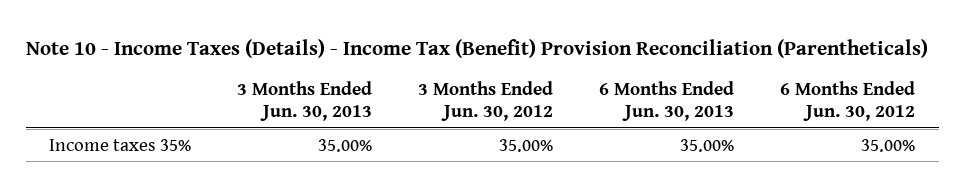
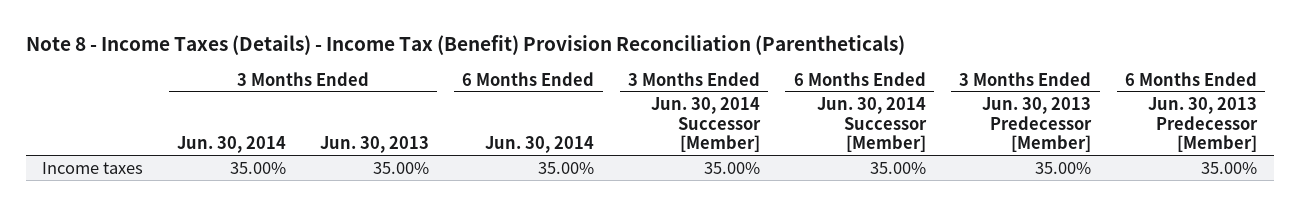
- Note 10 - Income Taxes (Details) - Income Tax (Benefit) Provision Reconciliation (Parentheticals)
+ Note 8 - Income Taxes (Details) - Income Tax (Benefit) Provision Reconciliation (Parentheticals)
- | 3 Months Ended Jun. 30, 2013 | 3 Months Ended Jun. 30, 2012 | 6 Months Ended Jun. 30, 2013 | 6 Months Ended Jun. 30, 2012
+ | 3 Months Ended Jun. 30, 2014 | 3 Months Ended Jun. 30, 2013 | 6 Months Ended Jun. 30, 2014 | 3 Months Ended Jun. 30, 2014 Successor [Member] | 6 Months Ended Jun. 30, 2014 Successor [Member] | 3 Months Ended Jun. 30, 2013 Predecessor [Member] | 6 Months Ended Jun. 30, 2013 Predecessor [Member]
- Income taxes 35% | 35.00% | 35.00% | 35.00% | 35.00%
+ Income taxes | 35.00% | 35.00% | 35.00% | 35.00% | 35.00% | 35.00% | 35.00%

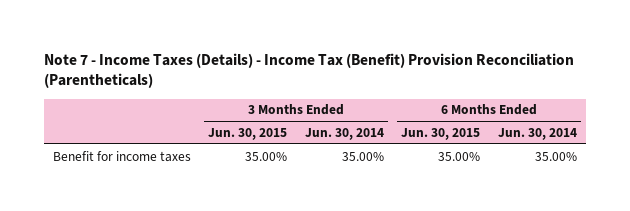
- Note 8 - Income Taxes (Details) - Income Tax (Benefit) Provision Reconciliation (Parentheticals)
+ Note 7 - Income Taxes (Details) - Income Tax (Benefit) Provision Reconciliation (Parentheticals)
- | 3 Months Ended Jun. 30, 2014 | 3 Months Ended Jun. 30, 2013 | 6 Months Ended Jun. 30, 2014 | 3 Months Ended Jun. 30, 2014 Successor [Member] | 6 Months Ended Jun. 30, 2014 Successor [Member] | 3 Months Ended Jun. 30, 2013 Predecessor [Member] | 6 Months Ended Jun. 30, 2013 Predecessor [Member]
+ | 3 Months Ended Jun. 30, 2015 | 3 Months Ended Jun. 30, 2014 | 6 Months Ended Jun. 30, 2015 | 6 Months Ended Jun. 30, 2014
- Income taxes | 35.00% | 35.00% | 35.00% | 35.00% | 35.00% | 35.00% | 35.00%
+ Benefit for income taxes | 35.00% | 35.00% | 35.00% | 35.00%

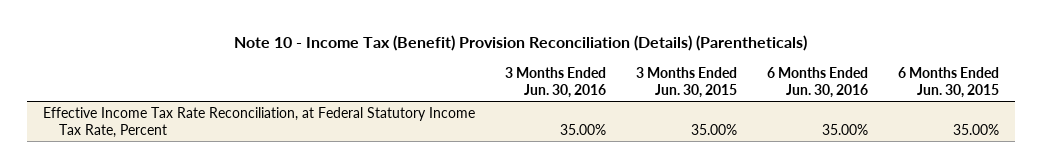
- Note 7 - Income Taxes (Details) - Income Tax (Benefit) Provision Reconciliation (Parentheticals)
+ Note 10 - Income Tax (Benefit) Provision Reconciliation (Details) (Parentheticals)
- | 3 Months Ended Jun. 30, 2015 | 3 Months Ended Jun. 30, 2014 | 6 Months Ended Jun. 30, 2015 | 6 Months Ended Jun. 30, 2014
+ | 3 Months Ended Jun. 30, 2016 | 3 Months Ended Jun. 30, 2015 | 6 Months Ended Jun. 30, 2016 | 6 Months Ended Jun. 30, 2015
- Benefit for income taxes | 35.00% | 35.00% | 35.00% | 35.00%
+ Effective Income Tax Rate Reconciliation, at Federal Statutory Income Tax Rate, Percent | 35.00% | 35.00% | 35.00% | 35.00%

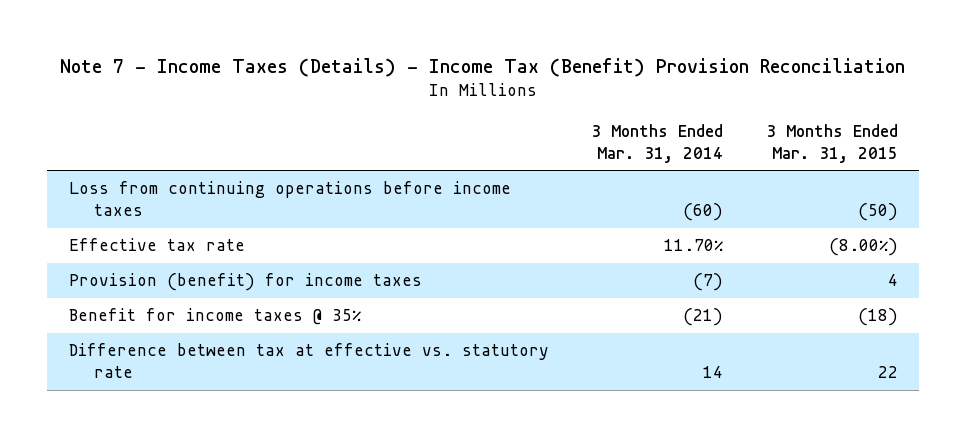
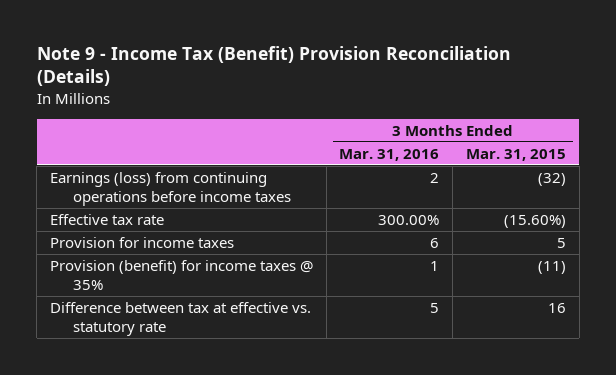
- Note 7 - Income Taxes (Details) - Income Tax (Benefit) Provision Reconciliation
+ Note 9 - Income Tax (Benefit) Provision Reconciliation (Details)
- | 3 Months Ended Mar. 31, 2014 | 3 Months Ended Mar. 31, 2015
+ | 3 Months Ended Mar. 31, 2016 | 3 Months Ended Mar. 31, 2015
- Loss from continuing operations before income taxes | (60) | (50)
- Effective tax rate | 11.70% | (8.00%)
- Provision (benefit) for income taxes | (7) | 4
- Benefit for income taxes @ 35% | (21) | (18)
- Difference between tax at effective vs. statutory rate | 14 | 22
+ Earnings (loss) from continuing operations before income taxes | 2 | (32)
+ Effective tax rate | 300.00% | (15.60%)
+ Provision for income taxes | 6 | 5
+ Provision (benefit) for income taxes @ 35% | 1 | (11)
+ Difference between tax at effective vs. statutory rate | 5 | 16

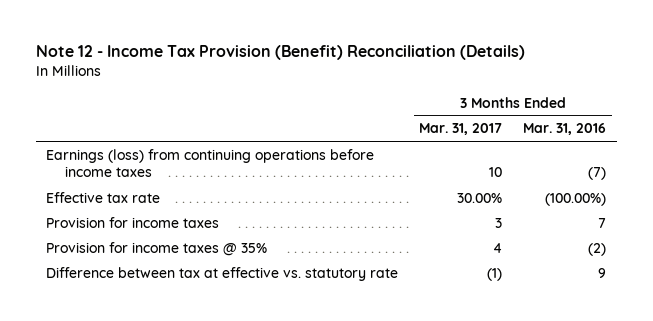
- Note 9 - Income Tax (Benefit) Provision Reconciliation (Details)
+ Note 12 - Income Tax Provision (Benefit) Reconciliation (Details)
- | 3 Months Ended Mar. 31, 2016 | 3 Months Ended Mar. 31, 2015
+ | 3 Months Ended Mar. 31, 2017 | 3 Months Ended Mar. 31, 2016
- Earnings (loss) from continuing operations before income taxes | 2 | (32)
- Effective tax rate | 300.00% | (15.60%)
- Provision for income taxes | 6 | 5
- Provision (benefit) for income taxes @ 35% | 1 | (11)
- Difference between tax at effective vs. statutory rate | 5 | 16
+ Earnings (loss) from continuing operations before income taxes | 10 | (7)
+ Effective tax rate | 30.00% | (100.00%)
+ Provision for income taxes | 3 | 7
+ Provision for income taxes @ 35% | 4 | (2)
+ Difference between tax at effective vs. statutory rate | (1) | 9

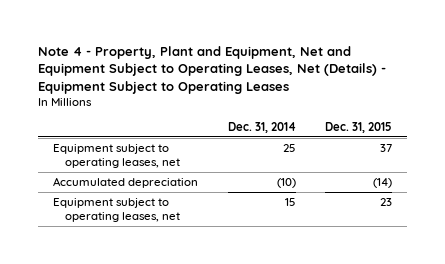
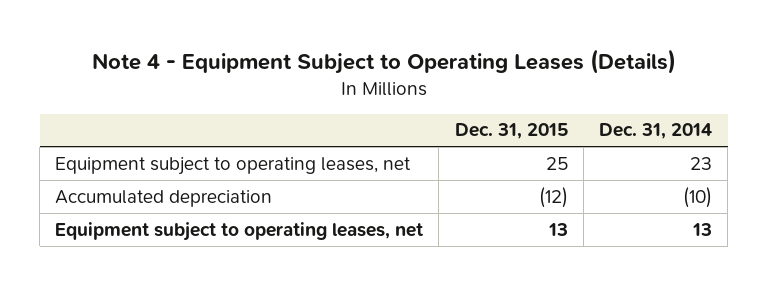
- Note 4 - Property, Plant and Equipment, Net and Equipment Subject to Operating Leases, Net (Details) - Equipment Subject to Operating Leases
+ Note 4 - Equipment Subject to Operating Leases (Details)
- | Dec. 31, 2014 | Dec. 31, 2015
+ | Dec. 31, 2015 | Dec. 31, 2014
- Equipment subject to operating leases, net | 25 | 37
- Accumulated depreciation | (10) | (14)
- Equipment subject to operating leases, net | 15 | 23
+ Equipment subject to operating leases, net | 25 | 23
+ Accumulated depreciation | (12) | (10)
+ Equipment subject to operating leases, net | 13 | 13

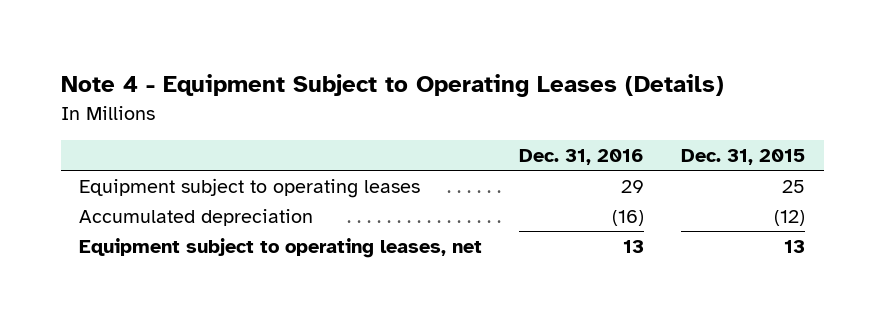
- | Dec. 31, 2015 | Dec. 31, 2014
+ | Dec. 31, 2016 | Dec. 31, 2015
- Equipment subject to operating leases, net | 25 | 23
+ Equipment subject to operating leases | 29 | 25

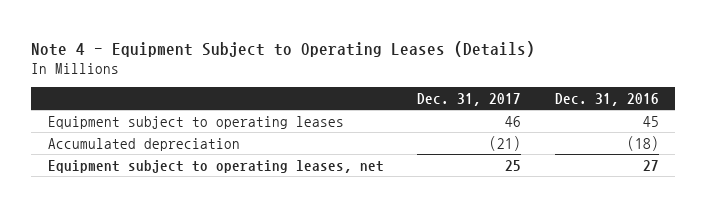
- | Dec. 31, 2016 | Dec. 31, 2015
+ | Dec. 31, 2017 | Dec. 31, 2016
- Equipment subject to operating leases | 29 | 25
- Accumulated depreciation | (16) | (12)
- Equipment subject to operating leases, net | 13 | 13
+ Equipment subject to operating leases | 46 | 45
+ Accumulated depreciation | (21) | (18)
+ Equipment subject to operating leases, net | 25 | 27

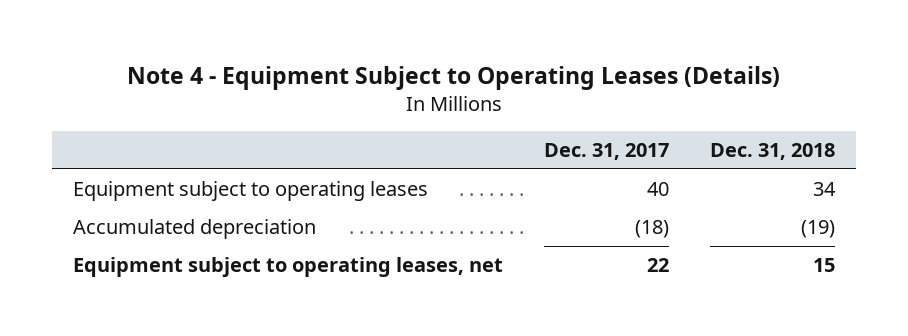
- | Dec. 31, 2017 | Dec. 31, 2016
+ | Dec. 31, 2017 | Dec. 31, 2018
- Equipment subject to operating leases | 46 | 45
- Accumulated depreciation | (21) | (18)
- Equipment subject to operating leases, net | 25 | 27
+ Equipment subject to operating leases | 40 | 34
+ Accumulated depreciation | (18) | (19)
+ Equipment subject to operating leases, net | 22 | 15

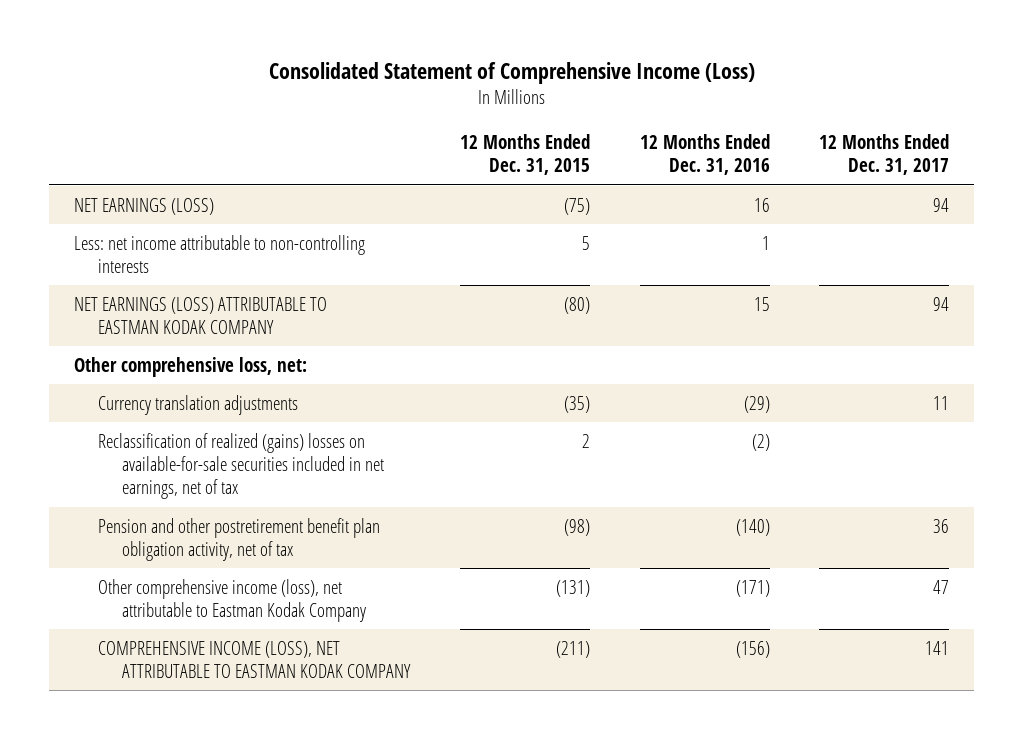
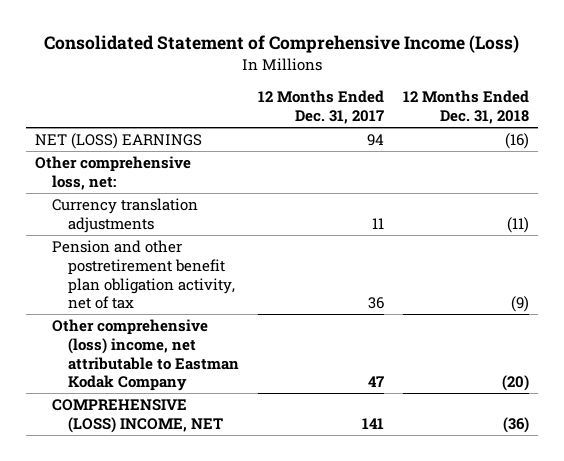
- | 12 Months Ended Dec. 31, 2015 | 12 Months Ended Dec. 31, 2016 | 12 Months Ended Dec. 31, 2017
+ | 12 Months Ended Dec. 31, 2017 | 12 Months Ended Dec. 31, 2018
- NET EARNINGS (LOSS) | (75) | 16 | 94
- Less: net income attributable to non-controlling interests | 5 | 1 |
- NET EARNINGS (LOSS) ATTRIBUTABLE TO EASTMAN KODAK COMPANY | (80) | 15 | 94
+ NET (LOSS) EARNINGS | 94 | (16)
- Reclassification of realized (gains) losses on available-for-sale securities included in net earnings, net of tax | 2 | (2) |
- Other comprehensive income (loss), net attributable to Eastman Kodak Company | (131) | (171) | 47
- COMPREHENSIVE INCOME (LOSS), NET ATTRIBUTABLE TO EASTMAN KODAK COMPANY | (211) | (156) | 141
+ Other comprehensive (loss) income, net attributable to Eastman Kodak Company | 47 | (20)
+ COMPREHENSIVE (LOSS) INCOME, NET | 141 | (36)

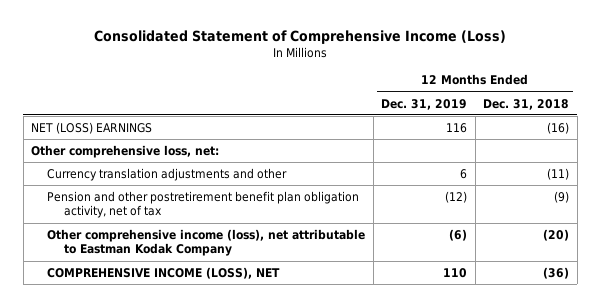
- | 12 Months Ended Dec. 31, 2017 | 12 Months Ended Dec. 31, 2018
+ | 12 Months Ended Dec. 31, 2019 | 12 Months Ended Dec. 31, 2018
- Currency translation adjustments | 11 | (11)
+ Currency translation adjustments and other | 6 | (11)
- Other comprehensive (loss) income, net attributable to Eastman Kodak Company | 47 | (20)
- COMPREHENSIVE (LOSS) INCOME, NET | 141 | (36)
+ Other comprehensive income (loss), net attributable to Eastman Kodak Company | (6) | (20)
+ COMPREHENSIVE INCOME (LOSS), NET | 110 | (36)

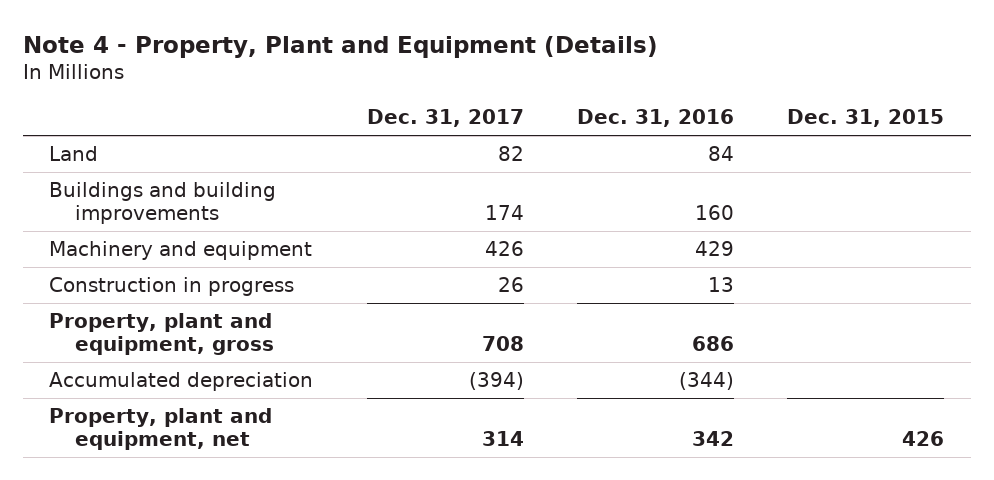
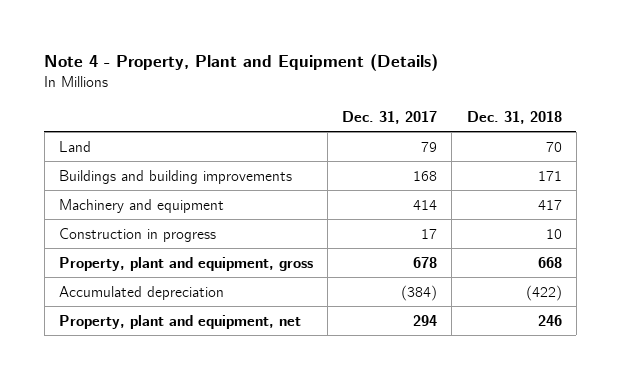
- | Dec. 31, 2017 | Dec. 31, 2016 | Dec. 31, 2015
+ | Dec. 31, 2017 | Dec. 31, 2018
- Land | 82 | 84 |
- Buildings and building improvements | 174 | 160 |
- Machinery and equipment | 426 | 429 |
- Construction in progress | 26 | 13 |
- Property, plant and equipment, gross | 708 | 686 |
- Accumulated depreciation | (394) | (344) |
- Property, plant and equipment, net | 314 | 342 | 426
+ Land | 79 | 70
+ Buildings and building improvements | 168 | 171
+ Machinery and equipment | 414 | 417
+ Construction in progress | 17 | 10
+ Property, plant and equipment, gross | 678 | 668
+ Accumulated depreciation | (384) | (422)
+ Property, plant and equipment, net | 294 | 246

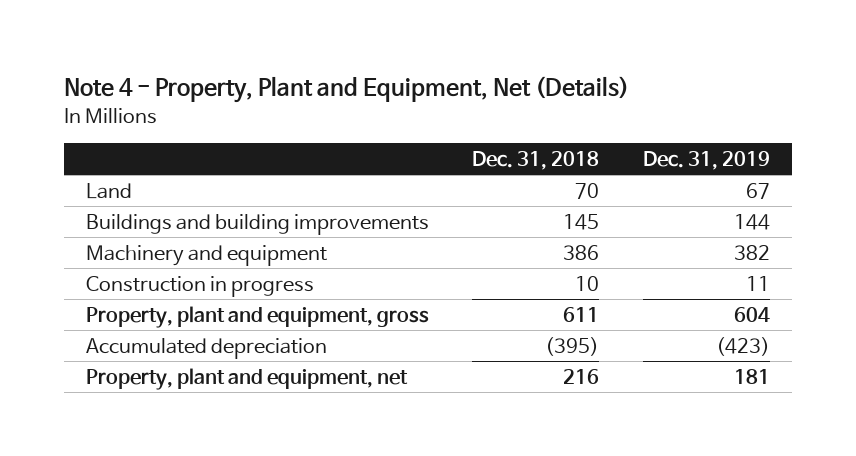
- Note 4 - Property, Plant and Equipment (Details)
+ Note 4 - Property, Plant and Equipment, Net (Details)
- | Dec. 31, 2017 | Dec. 31, 2018
+ | Dec. 31, 2018 | Dec. 31, 2019
- Buildings and building improvements | 168 | 171
- Machinery and equipment | 414 | 417
+ Buildings and building improvements | 145 | 144
+ Machinery and equipment | 386 | 382
- Property, plant and equipment, gross | 678 | 668
- Accumulated depreciation | (384) | (422)
- Property, plant and equipment, net | 294 | 246
+ Property, plant and equipment, gross | 611 | 604
+ Accumulated depreciation | (395) | (423)
+ Property, plant and equipment, net | 216 | 181

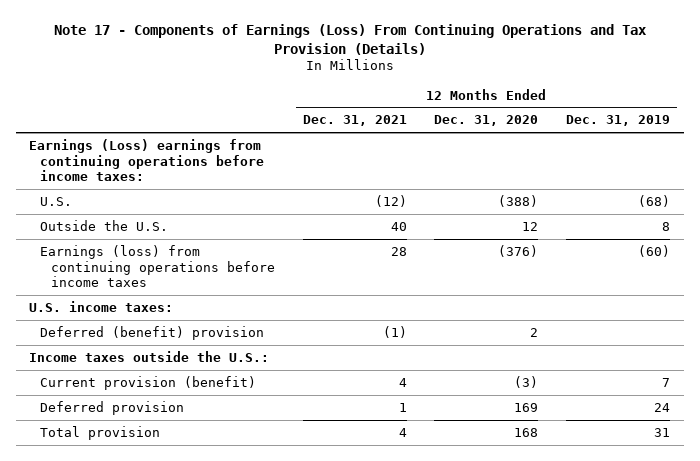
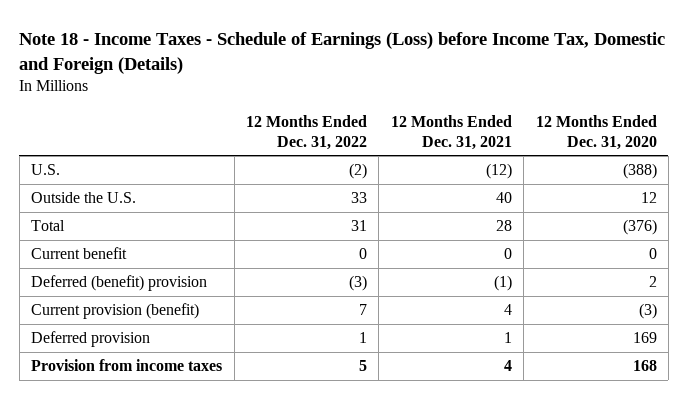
- Note 17 - Components of Earnings (Loss) From Continuing Operations and Tax Provision (Details)
+ Note 18 - Income Taxes - Schedule of Earnings (Loss) before Income Tax, Domestic and Foreign (Details)
- | 12 Months Ended Dec. 31, 2021 | 12 Months Ended Dec. 31, 2020 | 12 Months Ended Dec. 31, 2019
+ | 12 Months Ended Dec. 31, 2022 | 12 Months Ended Dec. 31, 2021 | 12 Months Ended Dec. 31, 2020
- Earnings (Loss) earnings from continuing operations before income taxes:
- Earnings (loss) from continuing operations before income taxes | 28 | (376) | (60)
- U.S. income taxes:
+ Total | 31 | 28 | (376)
+ Current benefit | 0 | 0 | 0
- Income taxes outside the U.S.:
- Total provision | 4 | 168 | 31
+ Provision from income taxes | 5 | 4 | 168

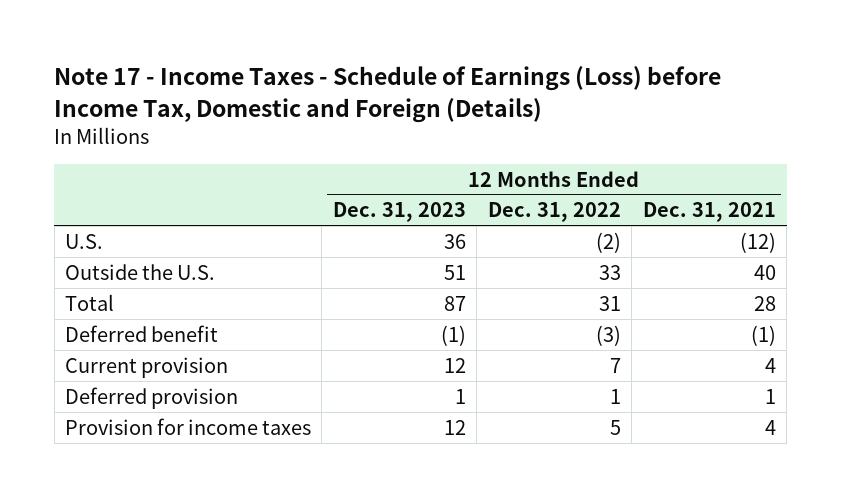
- Note 18 - Income Taxes - Schedule of Earnings (Loss) before Income Tax, Domestic and Foreign (Details)
+ Note 17 - Income Taxes - Schedule of Earnings (Loss) before Income Tax, Domestic and Foreign (Details)
- | 12 Months Ended Dec. 31, 2022 | 12 Months Ended Dec. 31, 2021 | 12 Months Ended Dec. 31, 2020
+ | 12 Months Ended Dec. 31, 2023 | 12 Months Ended Dec. 31, 2022 | 12 Months Ended Dec. 31, 2021
- Current benefit | 0 | 0 | 0
- Deferred (benefit) provision | (3) | (1) | 2
- Current provision (benefit) | 7 | 4 | (3)
+ Deferred benefit | (1) | (3) | (1)
+ Current provision | 12 | 7 | 4
- Provision from income taxes | 5 | 4 | 168
+ Provision for income taxes | 12 | 5 | 4

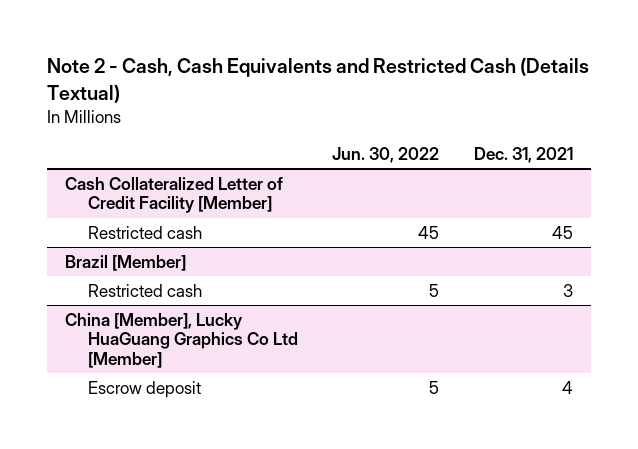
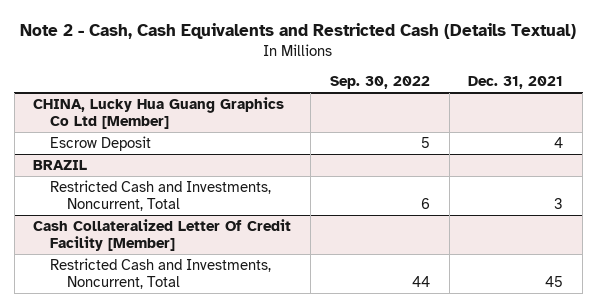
- | Jun. 30, 2022 | Dec. 31, 2021
+ | Sep. 30, 2022 | Dec. 31, 2021
- Cash Collateralized Letter of Credit Facility [Member]
- Restricted cash | 45 | 45
- Brazil [Member]
- Restricted cash | 5 | 3
- China [Member], Lucky HuaGuang Graphics Co Ltd [Member]
- Escrow deposit | 5 | 4
+ CHINA, Lucky Hua Guang Graphics Co Ltd [Member]
+ Escrow Deposit | 5 | 4
+ BRAZIL
+ Restricted Cash and Investments, Noncurrent, Total | 6 | 3
+ Cash Collateralized Letter Of Credit Facility [Member]
+ Restricted Cash and Investments, Noncurrent, Total | 44 | 45

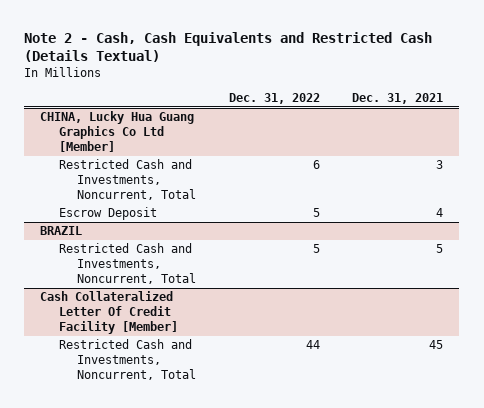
- | Sep. 30, 2022 | Dec. 31, 2021
+ | Dec. 31, 2022 | Dec. 31, 2021
@ CHINA, Lucky Hua Guang Graphics Co Ltd [Member]
+ Restricted Cash and Investments, Noncurrent, Total | 6 | 3
@ BRAZIL
- Restricted Cash and Investments, Noncurrent, Total | 6 | 3
+ Restricted Cash and Investments, Noncurrent, Total | 5 | 5

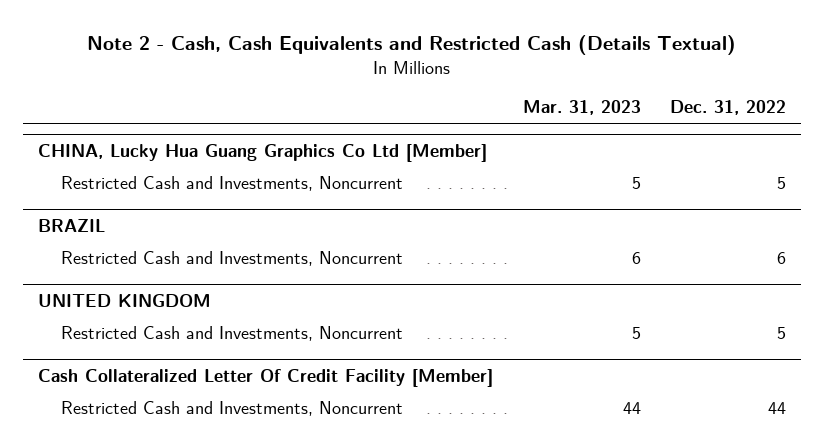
- | Dec. 31, 2022 | Dec. 31, 2021
+ | Mar. 31, 2023 | Dec. 31, 2022
@ CHINA, Lucky Hua Guang Graphics Co Ltd [Member]
- Restricted Cash and Investments, Noncurrent, Total | 6 | 3
- Escrow Deposit | 5 | 4
+ Restricted Cash and Investments, Noncurrent | 5 | 5
@ BRAZIL
- Restricted Cash and Investments, Noncurrent, Total | 5 | 5
+ Restricted Cash and Investments, Noncurrent | 6 | 6
+ UNITED KINGDOM
+ Restricted Cash and Investments, Noncurrent | 5 | 5
@ Cash Collateralized Letter Of Credit Facility [Member]
- Restricted Cash and Investments, Noncurrent, Total | 44 | 45
+ Restricted Cash and Investments, Noncurrent | 44 | 44

